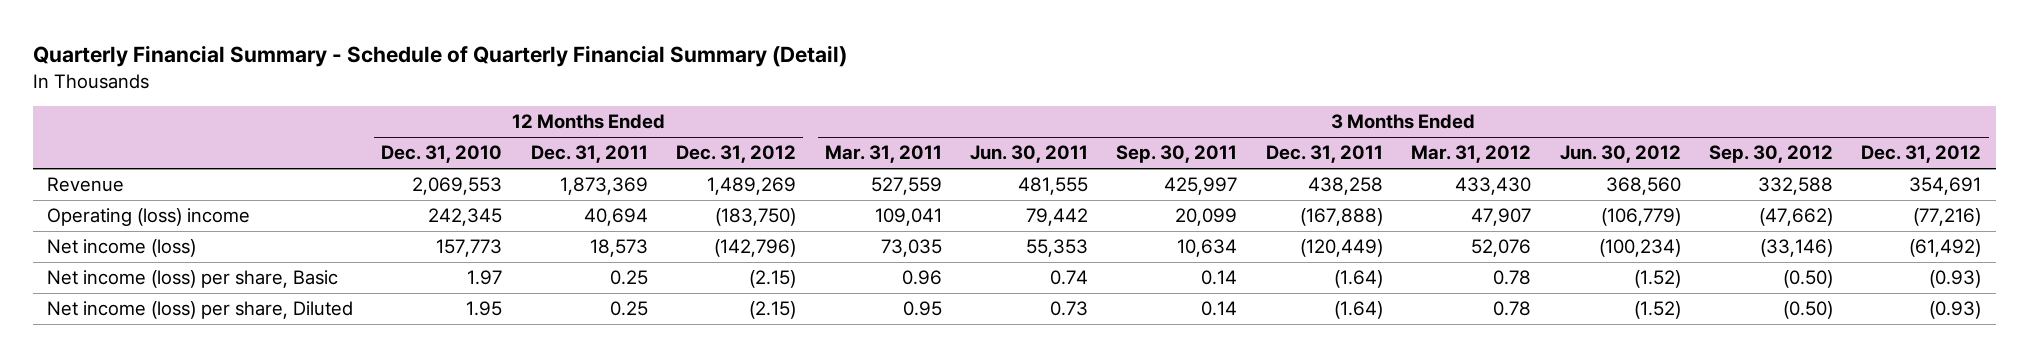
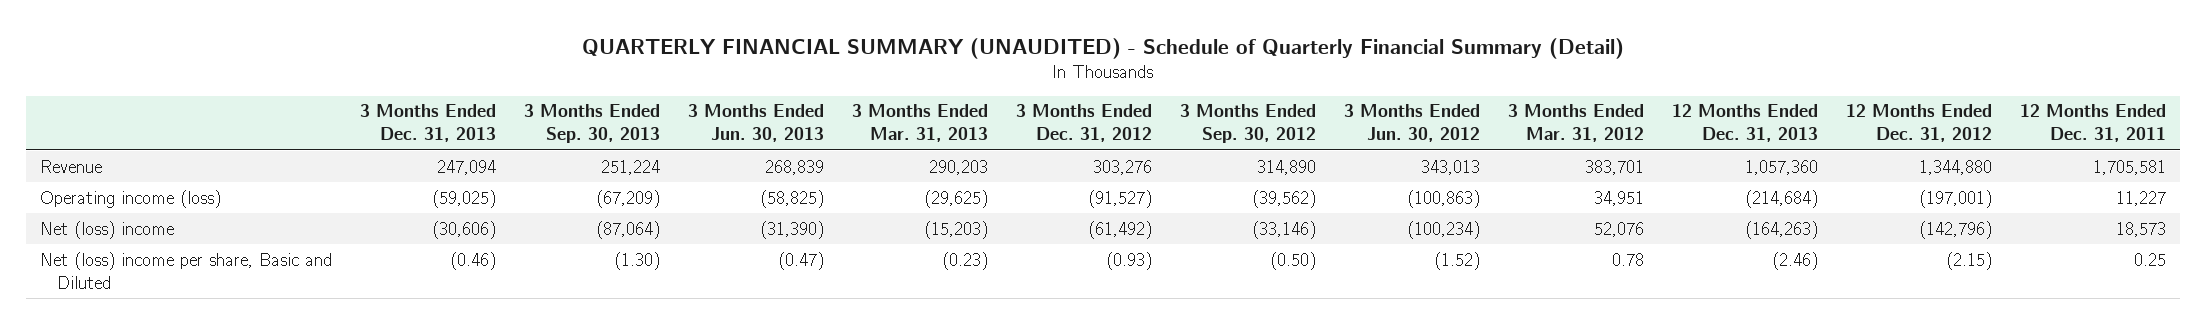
- Quarterly Financial Summary - Schedule of Quarterly Financial Summary (Detail)
+ QUARTERLY FINANCIAL SUMMARY (UNAUDITED) - Schedule of Quarterly Financial Summary (Detail)
- | 12 Months Ended Dec. 31, 2010 | 12 Months Ended Dec. 31, 2011 | 12 Months Ended Dec. 31, 2012 | 3 Months Ended Mar. 31, 2011 | 3 Months Ended Jun. 30, 2011 | 3 Months Ended Sep. 30, 2011 | 3 Months Ended Dec. 31, 2011 | 3 Months Ended Mar. 31, 2012 | 3 Months Ended Jun. 30, 2012 | 3 Months Ended Sep. 30, 2012 | 3 Months Ended Dec. 31, 2012
+ | 3 Months Ended Dec. 31, 2013 | 3 Months Ended Sep. 30, 2013 | 3 Months Ended Jun. 30, 2013 | 3 Months Ended Mar. 31, 2013 | 3 Months Ended Dec. 31, 2012 | 3 Months Ended Sep. 30, 2012 | 3 Months Ended Jun. 30, 2012 | 3 Months Ended Mar. 31, 2012 | 12 Months Ended Dec. 31, 2013 | 12 Months Ended Dec. 31, 2012 | 12 Months Ended Dec. 31, 2011
- Revenue | 2,069,553 | 1,873,369 | 1,489,269 | 527,559 | 481,555 | 425,997 | 438,258 | 433,430 | 368,560 | 332,588 | 354,691
- Operating (loss) income | 242,345 | 40,694 | (183,750) | 109,041 | 79,442 | 20,099 | (167,888) | 47,907 | (106,779) | (47,662) | (77,216)
- Net income (loss) | 157,773 | 18,573 | (142,796) | 73,035 | 55,353 | 10,634 | (120,449) | 52,076 | (100,234) | (33,146) | (61,492)
- Net income (loss) per share, Basic | 1.97 | 0.25 | (2.15) | 0.96 | 0.74 | 0.14 | (1.64) | 0.78 | (1.52) | (0.50) | (0.93)
- Net income (loss) per share, Diluted | 1.95 | 0.25 | (2.15) | 0.95 | 0.73 | 0.14 | (1.64) | 0.78 | (1.52) | (0.50) | (0.93)
+ Revenue | 247,094 | 251,224 | 268,839 | 290,203 | 303,276 | 314,890 | 343,013 | 383,701 | 1,057,360 | 1,344,880 | 1,705,581
+ Operating income (loss) | (59,025) | (67,209) | (58,825) | (29,625) | (91,527) | (39,562) | (100,863) | 34,951 | (214,684) | (197,001) | 11,227
+ Net (loss) income | (30,606) | (87,064) | (31,390) | (15,203) | (61,492) | (33,146) | (100,234) | 52,076 | (164,263) | (142,796) | 18,573
+ Net (loss) income per share, Basic and Diluted | (0.46) | (1.30) | (0.47) | (0.23) | (0.93) | (0.50) | (1.52) | 0.78 | (2.46) | (2.15) | 0.25

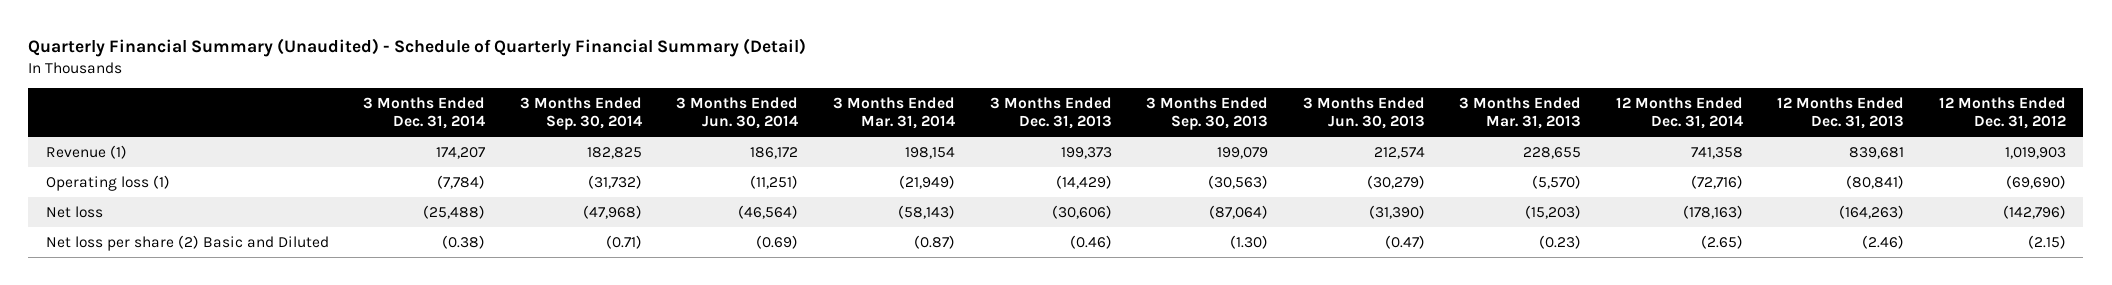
- QUARTERLY FINANCIAL SUMMARY (UNAUDITED) - Schedule of Quarterly Financial Summary (Detail)
+ Quarterly Financial Summary (Unaudited) - Schedule of Quarterly Financial Summary (Detail)
- | 3 Months Ended Dec. 31, 2013 | 3 Months Ended Sep. 30, 2013 | 3 Months Ended Jun. 30, 2013 | 3 Months Ended Mar. 31, 2013 | 3 Months Ended Dec. 31, 2012 | 3 Months Ended Sep. 30, 2012 | 3 Months Ended Jun. 30, 2012 | 3 Months Ended Mar. 31, 2012 | 12 Months Ended Dec. 31, 2013 | 12 Months Ended Dec. 31, 2012 | 12 Months Ended Dec. 31, 2011
+ | 3 Months Ended Dec. 31, 2014 | 3 Months Ended Sep. 30, 2014 | 3 Months Ended Jun. 30, 2014 | 3 Months Ended Mar. 31, 2014 | 3 Months Ended Dec. 31, 2013 | 3 Months Ended Sep. 30, 2013 | 3 Months Ended Jun. 30, 2013 | 3 Months Ended Mar. 31, 2013 | 12 Months Ended Dec. 31, 2014 | 12 Months Ended Dec. 31, 2013 | 12 Months Ended Dec. 31, 2012
- Revenue | 247,094 | 251,224 | 268,839 | 290,203 | 303,276 | 314,890 | 343,013 | 383,701 | 1,057,360 | 1,344,880 | 1,705,581
- Operating income (loss) | (59,025) | (67,209) | (58,825) | (29,625) | (91,527) | (39,562) | (100,863) | 34,951 | (214,684) | (197,001) | 11,227
- Net (loss) income | (30,606) | (87,064) | (31,390) | (15,203) | (61,492) | (33,146) | (100,234) | 52,076 | (164,263) | (142,796) | 18,573
- Net (loss) income per share, Basic and Diluted | (0.46) | (1.30) | (0.47) | (0.23) | (0.93) | (0.50) | (1.52) | 0.78 | (2.46) | (2.15) | 0.25
+ Revenue (1) | 174,207 | 182,825 | 186,172 | 198,154 | 199,373 | 199,079 | 212,574 | 228,655 | 741,358 | 839,681 | 1,019,903
+ Operating loss (1) | (7,784) | (31,732) | (11,251) | (21,949) | (14,429) | (30,563) | (30,279) | (5,570) | (72,716) | (80,841) | (69,690)
+ Net loss | (25,488) | (47,968) | (46,564) | (58,143) | (30,606) | (87,064) | (31,390) | (15,203) | (178,163) | (164,263) | (142,796)
+ Net loss per share (2) Basic and Diluted | (0.38) | (0.71) | (0.69) | (0.87) | (0.46) | (1.30) | (0.47) | (0.23) | (2.65) | (2.46) | (2.15)

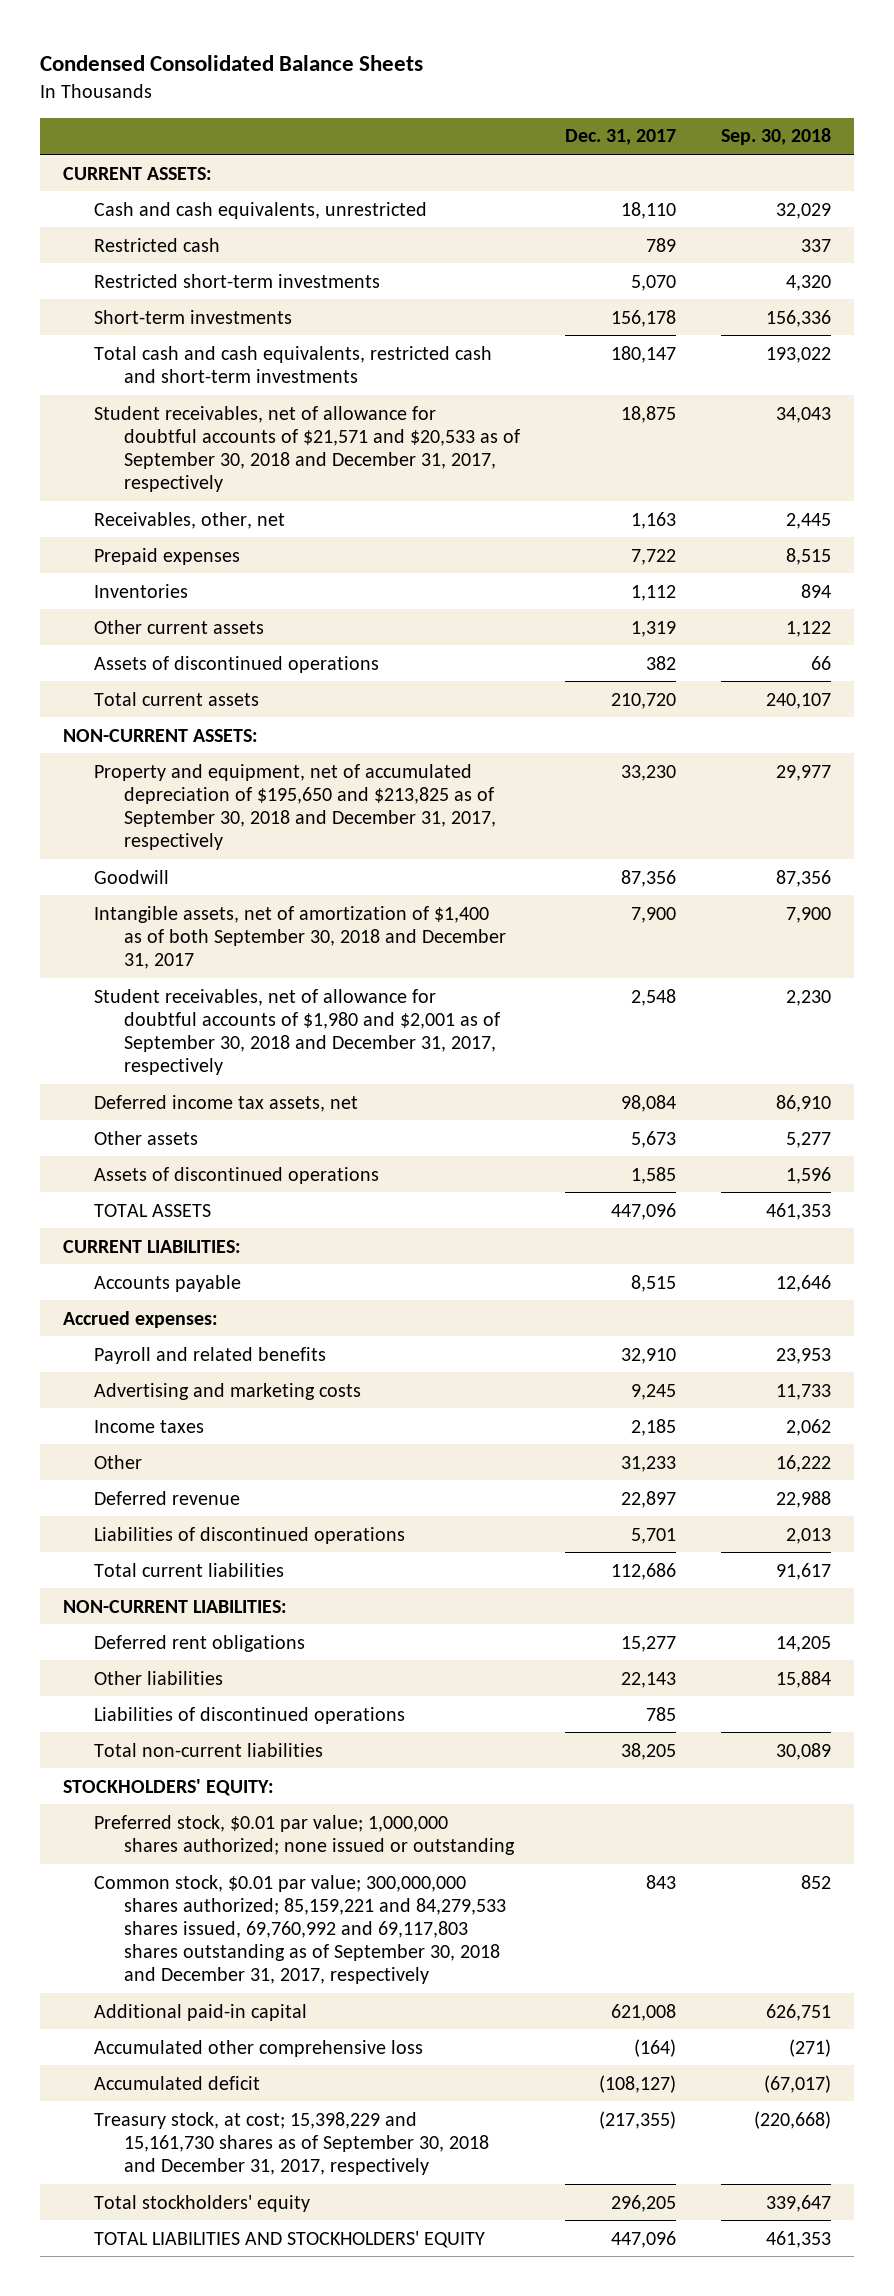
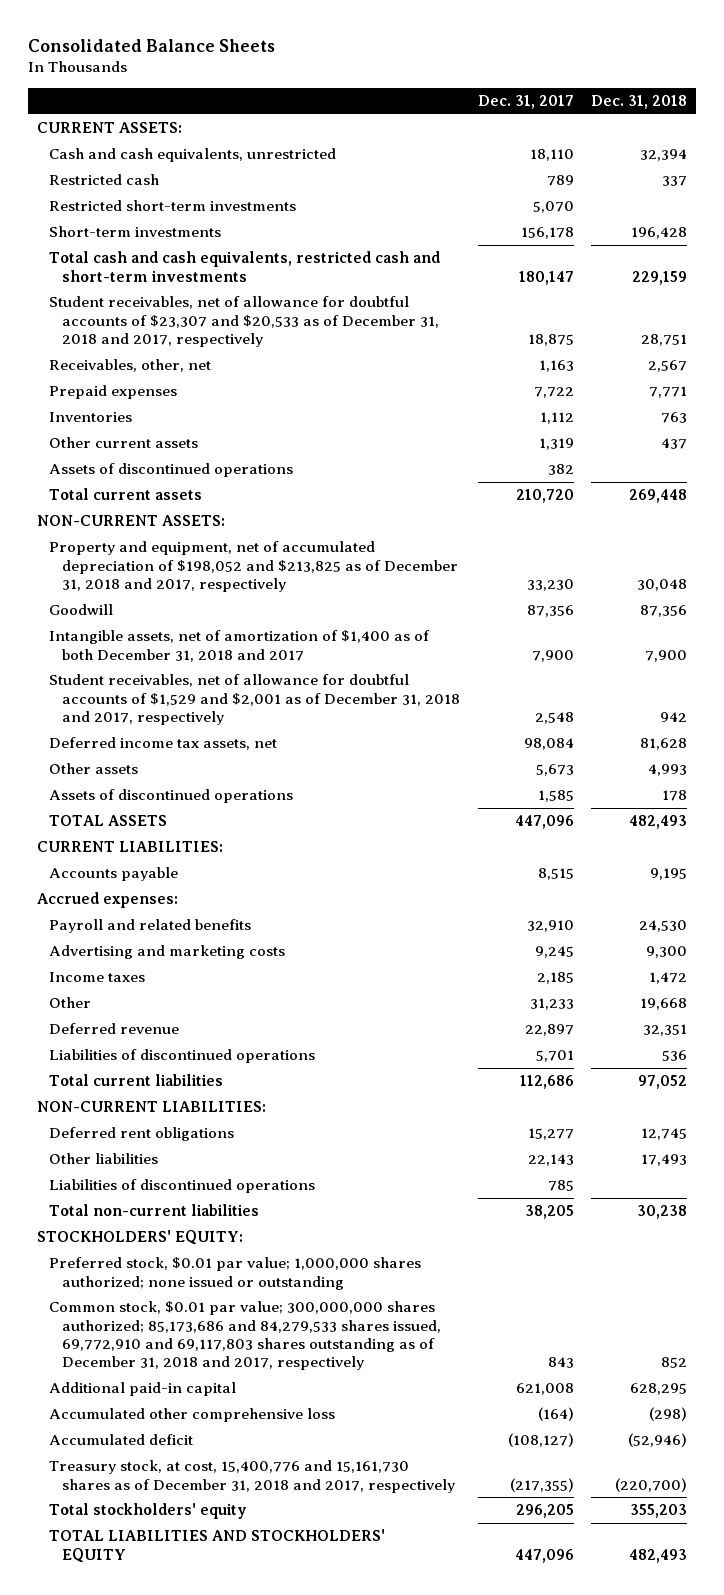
- Condensed Consolidated Balance Sheets
+ Consolidated Balance Sheets
- | Dec. 31, 2017 | Sep. 30, 2018
+ | Dec. 31, 2017 | Dec. 31, 2018
- Student receivables, net of allowance for doubtful accounts of $21,571 and $20,533 as of September 30, 2018 and December 31, 2017, respectively | 18,875 | 34,043
+ Student receivables, net of allowance for doubtful accounts of $23,307 and $20,533 as of December 31, 2018 and 2017, respectively | 18,875 | 28,751
- Property and equipment, net of accumulated depreciation of $195,650 and $213,825 as of September 30, 2018 and December 31, 2017, respectively | 33,230 | 29,977
+ Property and equipment, net of accumulated depreciation of $198,052 and $213,825 as of December 31, 2018 and 2017, respectively | 33,230 | 30,048
- Intangible assets, net of amortization of $1,400 as of both September 30, 2018 and December 31, 2017 | 7,900 | 7,900
- Student receivables, net of allowance for doubtful accounts of $1,980 and $2,001 as of September 30, 2018 and December 31, 2017, respectively | 2,548 | 2,230
+ Intangible assets, net of amortization of $1,400 as of both December 31, 2018 and 2017 | 7,900 | 7,900
+ Student receivables, net of allowance for doubtful accounts of $1,529 and $2,001 as of December 31, 2018 and 2017, respectively | 2,548 | 942
- Common stock, $0.01 par value; 300,000,000 shares authorized; 85,159,221 and 84,279,533 shares issued, 69,760,992 and 69,117,803 shares outstanding as of September 30, 2018 and December 31, 2017, respectively | 843 | 852
+ Common stock, $0.01 par value; 300,000,000 shares authorized; 85,173,686 and 84,279,533 shares issued, 69,772,910 and 69,117,803 shares outstanding as of December 31, 2018 and 2017, respectively | 843 | 852
- Treasury stock, at cost; 15,398,229 and 15,161,730 shares as of September 30, 2018 and December 31, 2017, respectively | (217,355) | (220,668)
+ Treasury stock, at cost, 15,400,776 and 15,161,730 shares as of December 31, 2018 and 2017, respectively | (217,355) | (220,700)

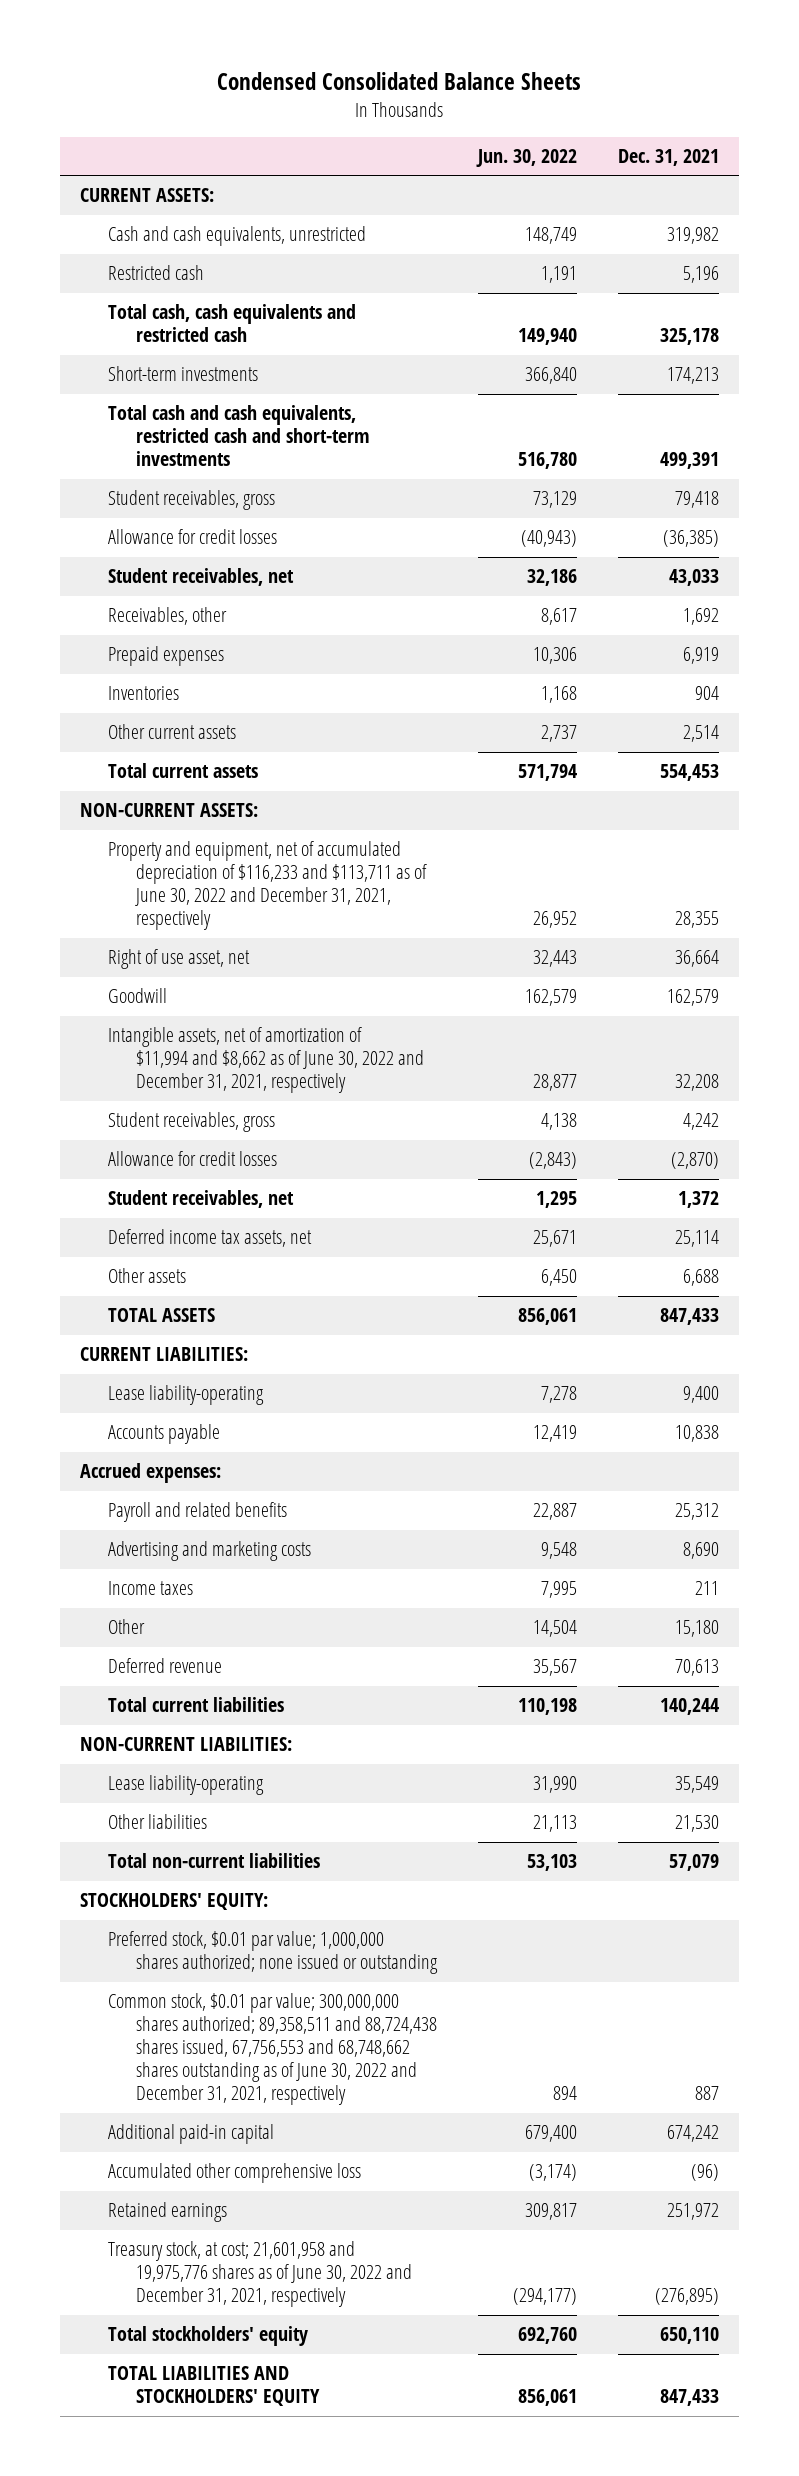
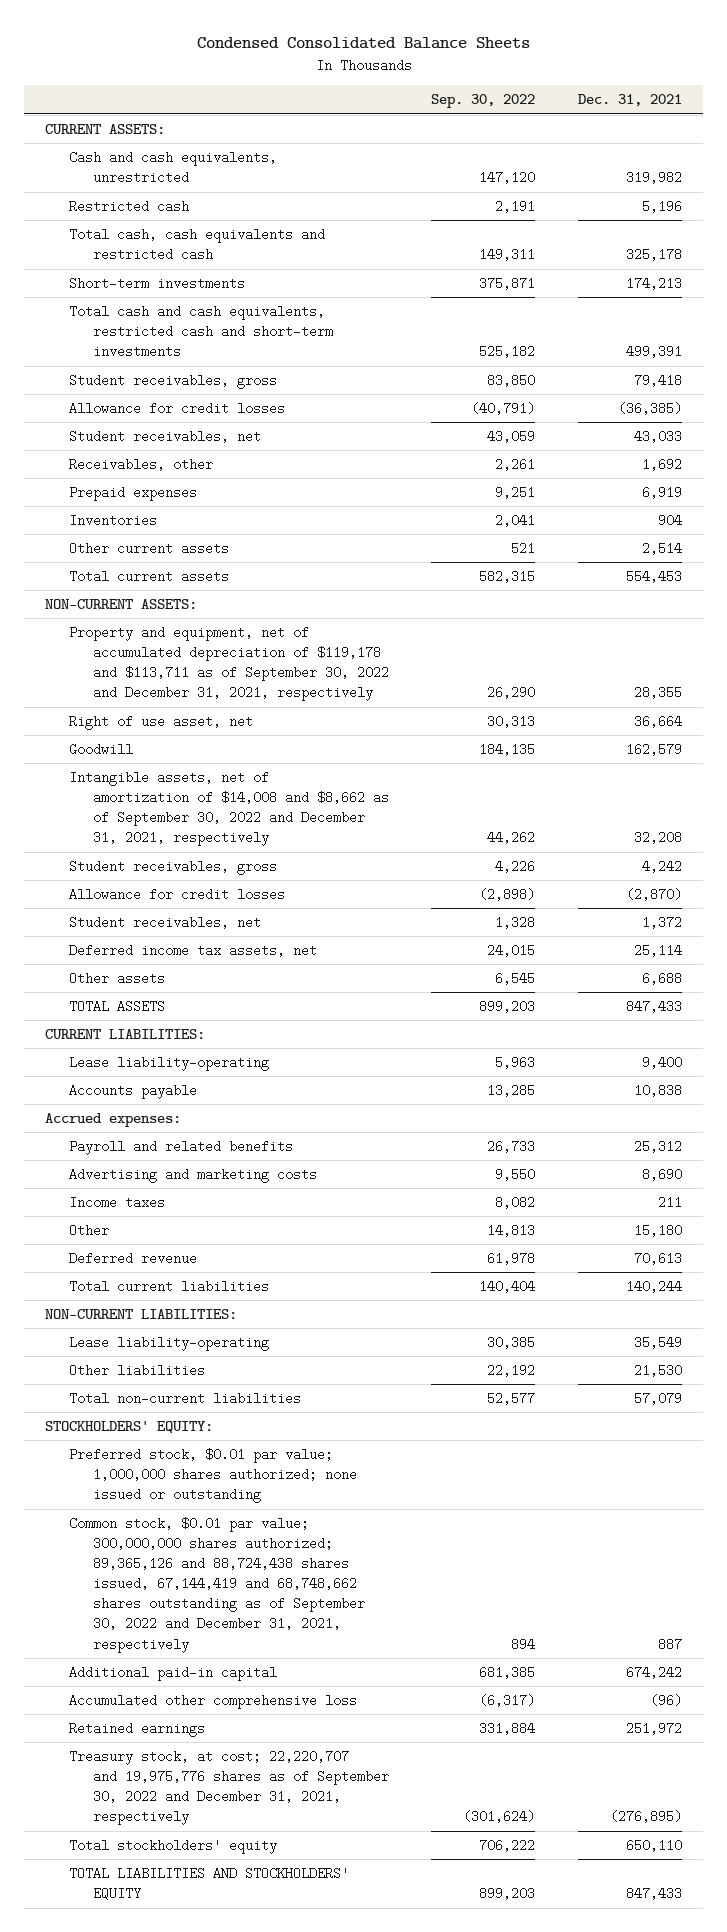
- | Jun. 30, 2022 | Dec. 31, 2021
+ | Sep. 30, 2022 | Dec. 31, 2021
- Property and equipment, net of accumulated depreciation of $116,233 and $113,711 as of June 30, 2022 and December 31, 2021, respectively | 26,952 | 28,355
+ Property and equipment, net of accumulated depreciation of $119,178 and $113,711 as of September 30, 2022 and December 31, 2021, respectively | 26,290 | 28,355
- Intangible assets, net of amortization of $11,994 and $8,662 as of June 30, 2022 and December 31, 2021, respectively | 28,877 | 32,208
+ Intangible assets, net of amortization of $14,008 and $8,662 as of September 30, 2022 and December 31, 2021, respectively | 44,262 | 32,208
- Common stock, $0.01 par value; 300,000,000 shares authorized; 89,358,511 and 88,724,438 shares issued, 67,756,553 and 68,748,662 shares outstanding as of June 30, 2022 and December 31, 2021, respectively | 894 | 887
+ Common stock, $0.01 par value; 300,000,000 shares authorized; 89,365,126 and 88,724,438 shares issued, 67,144,419 and 68,748,662 shares outstanding as of September 30, 2022 and December 31, 2021, respectively | 894 | 887
- Treasury stock, at cost; 21,601,958 and 19,975,776 shares as of June 30, 2022 and December 31, 2021, respectively | (294,177) | (276,895)
+ Treasury stock, at cost; 22,220,707 and 19,975,776 shares as of September 30, 2022 and December 31, 2021, respectively | (301,624) | (276,895)

